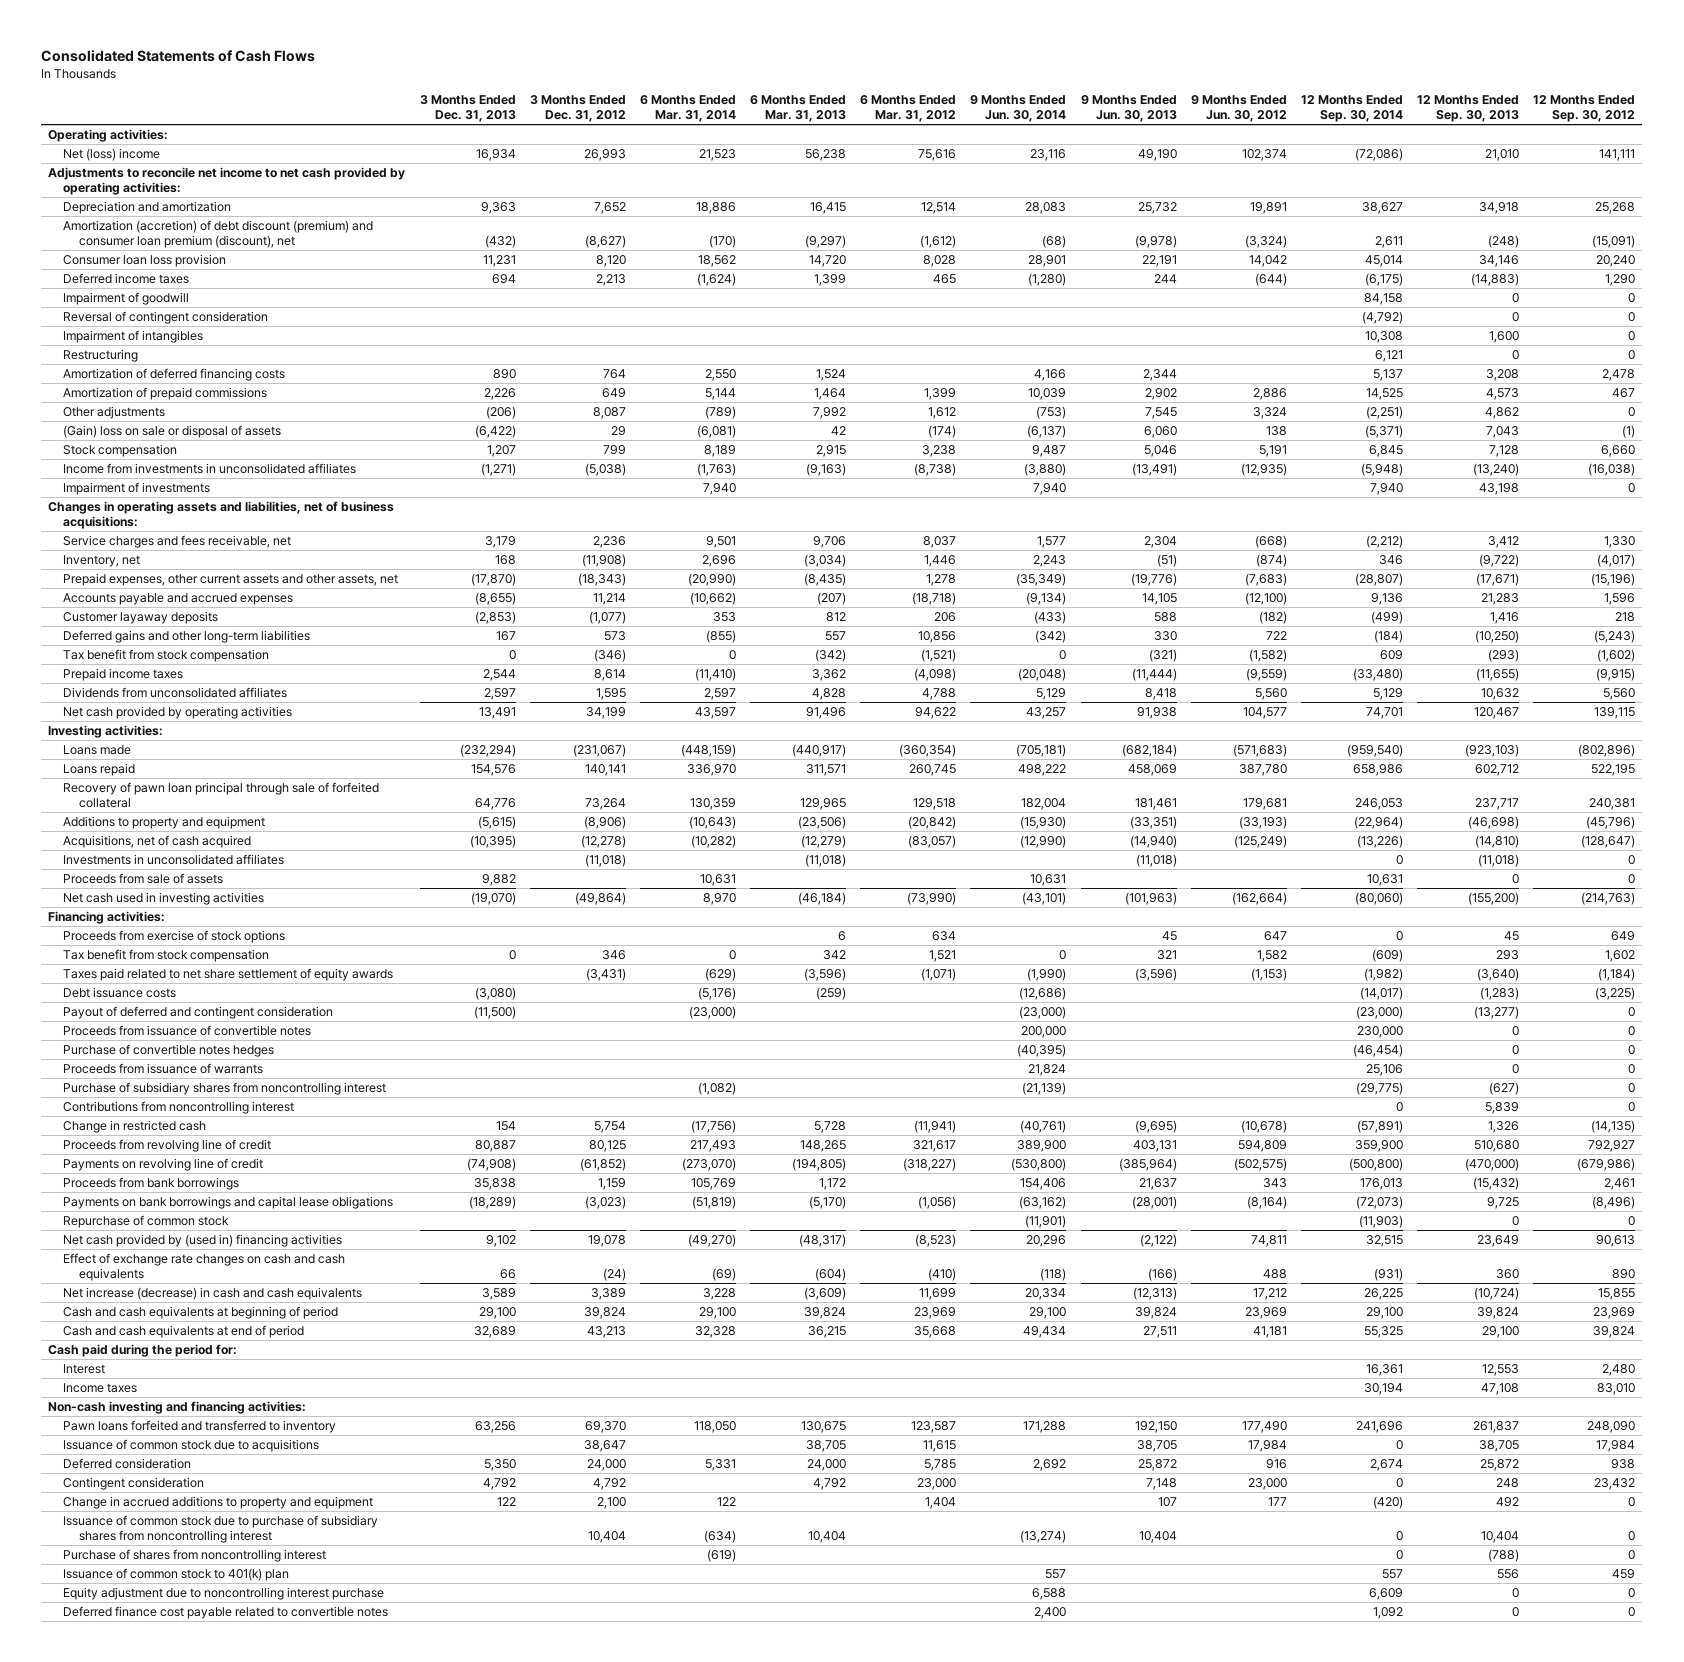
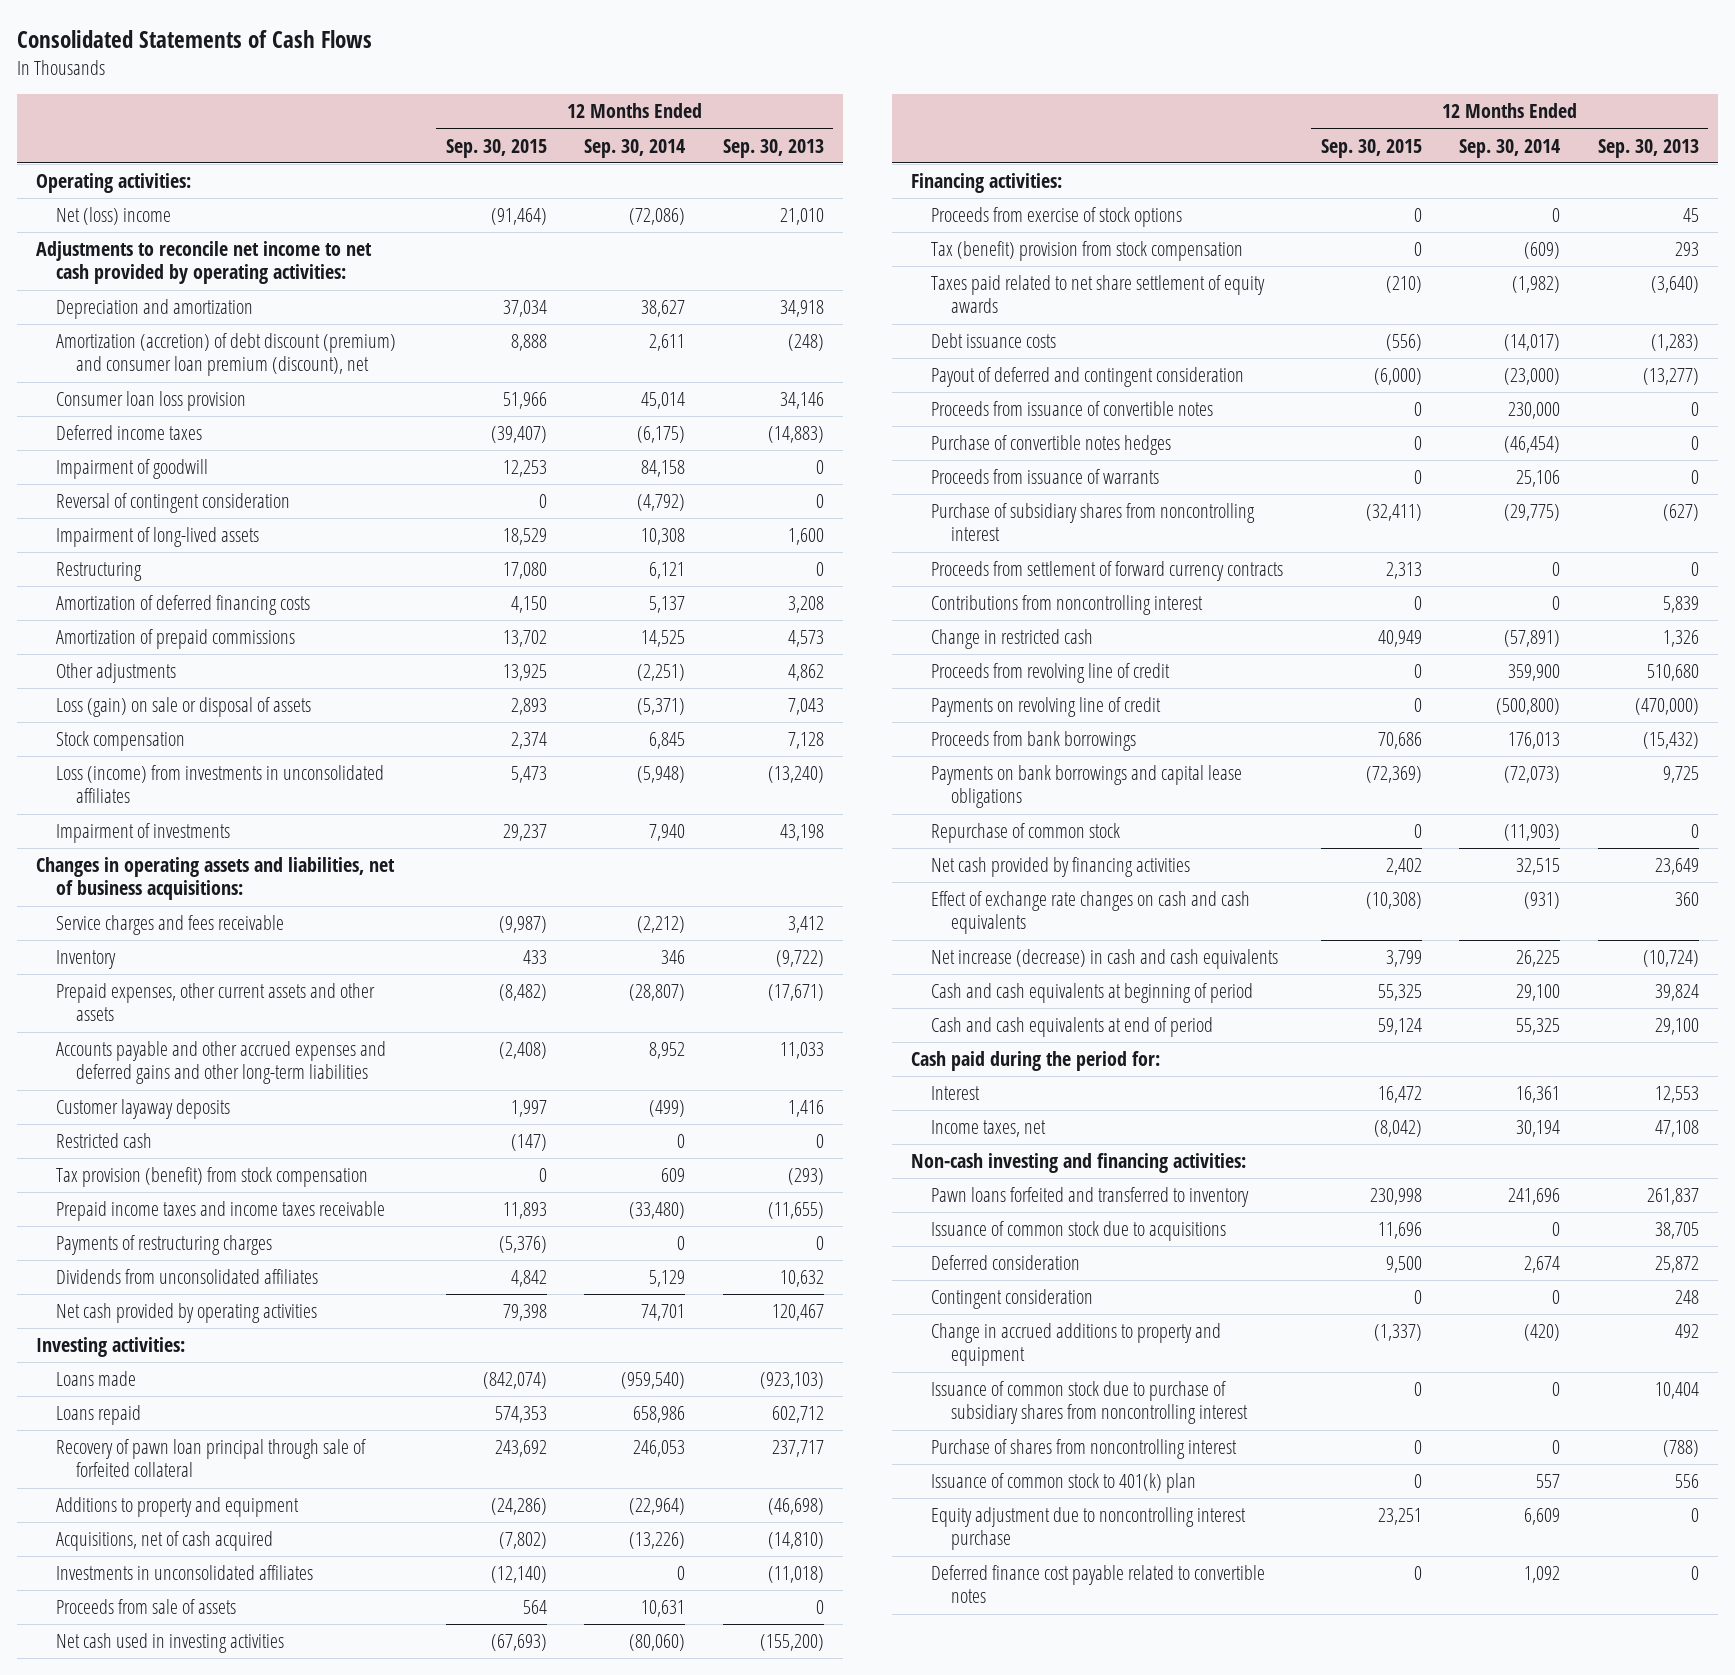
- | 3 Months Ended Dec. 31, 2013 | 3 Months Ended Dec. 31, 2012 | 6 Months Ended Mar. 31, 2014 | 6 Months Ended Mar. 31, 2013 | 6 Months Ended Mar. 31, 2012 | 9 Months Ended Jun. 30, 2014 | 9 Months Ended Jun. 30, 2013 | 9 Months Ended Jun. 30, 2012 | 12 Months Ended Sep. 30, 2014 | 12 Months Ended Sep. 30, 2013 | 12 Months Ended Sep. 30, 2012
+ | 12 Months Ended Sep. 30, 2015 | 12 Months Ended Sep. 30, 2014 | 12 Months Ended Sep. 30, 2013
- Impairment of intangibles | | | | | | | | | 10,308 | 1,600 | 0
+ Impairment of long-lived assets | 18,529 | 10,308 | 1,600
- (Gain) loss on sale or disposal of assets | (6,422) | 29 | (6,081) | 42 | (174) | (6,137) | 6,060 | 138 | (5,371) | 7,043 | (1)
+ Loss (gain) on sale or disposal of assets | 2,893 | (5,371) | 7,043
- Income from investments in unconsolidated affiliates | (1,271) | (5,038) | (1,763) | (9,163) | (8,738) | (3,880) | (13,491) | (12,935) | (5,948) | (13,240) | (16,038)
+ Loss (income) from investments in unconsolidated affiliates | 5,473 | (5,948) | (13,240)
- Service charges and fees receivable, net | 3,179 | 2,236 | 9,501 | 9,706 | 8,037 | 1,577 | 2,304 | (668) | (2,212) | 3,412 | 1,330
- Inventory, net | 168 | (11,908) | 2,696 | (3,034) | 1,446 | 2,243 | (51) | (874) | 346 | (9,722) | (4,017)
- Prepaid expenses, other current assets and other assets, net | (17,870) | (18,343) | (20,990) | (8,435) | 1,278 | (35,349) | (19,776) | (7,683) | (28,807) | (17,671) | (15,196)
- Accounts payable and accrued expenses | (8,655) | 11,214 | (10,662) | (207) | (18,718) | (9,134) | 14,105 | (12,100) | 9,136 | 21,283 | 1,596
+ Service charges and fees receivable | (9,987) | (2,212) | 3,412
+ Inventory | 433 | 346 | (9,722)
+ Prepaid expenses, other current assets and other assets | (8,482) | (28,807) | (17,671)
+ Accounts payable and other accrued expenses and deferred gains and other long-term liabilities | (2,408) | 8,952 | 11,033
- Deferred gains and other long-term liabilities | 167 | 573 | (855) | 557 | 10,856 | (342) | 330 | 722 | (184) | (10,250) | (5,243)
- Tax benefit from stock compensation | 0 | (346) | 0 | (342) | (1,521) | 0 | (321) | (1,582) | 609 | (293) | (1,602)
- Prepaid income taxes | 2,544 | 8,614 | (11,410) | 3,362 | (4,098) | (20,048) | (11,444) | (9,559) | (33,480) | (11,655) | (9,915)
+ Restricted cash | (147) | 0 | 0
+ Tax provision (benefit) from stock compensation | 0 | 609 | (293)
+ Prepaid income taxes and income taxes receivable | 11,893 | (33,480) | (11,655)
+ Payments of restructuring charges | (5,376) | 0 | 0
- Tax benefit from stock compensation | 0 | 346 | 0 | 342 | 1,521 | 0 | 321 | 1,582 | (609) | 293 | 1,602
+ Tax (benefit) provision from stock compensation | 0 | (609) | 293
+ Proceeds from settlement of forward currency contracts | 2,313 | 0 | 0
- Net cash provided by (used in) financing activities | 9,102 | 19,078 | (49,270) | (48,317) | (8,523) | 20,296 | (2,122) | 74,811 | 32,515 | 23,649 | 90,613
+ Net cash provided by financing activities | 2,402 | 32,515 | 23,649
- Income taxes | | | | | | | | | 30,194 | 47,108 | 83,010
+ Income taxes, net | (8,042) | 30,194 | 47,108

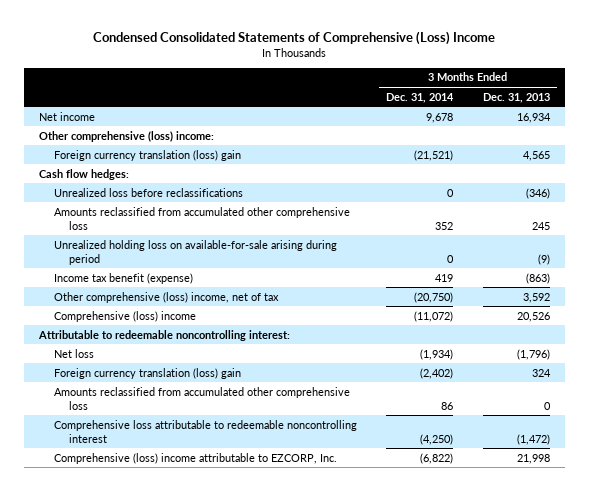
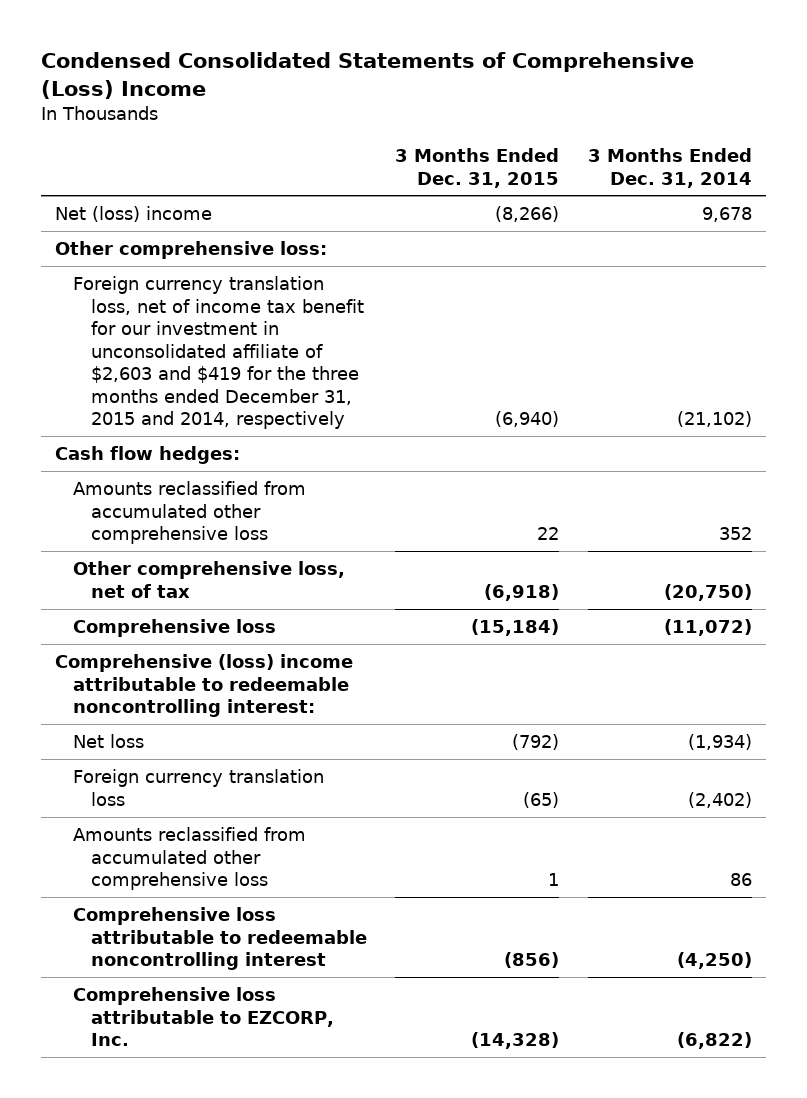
- | 3 Months Ended Dec. 31, 2014 | 3 Months Ended Dec. 31, 2013
+ | 3 Months Ended Dec. 31, 2015 | 3 Months Ended Dec. 31, 2014
- Net income | 9,678 | 16,934
- Other comprehensive (loss) income:
- Foreign currency translation (loss) gain | (21,521) | 4,565
+ Net (loss) income | (8,266) | 9,678
+ Other comprehensive loss:
+ Foreign currency translation loss, net of income tax benefit for our investment in unconsolidated affiliate of $2,603 and $419 for the three months ended December 31, 2015 and 2014, respectively | (6,940) | (21,102)
- Unrealized loss before reclassifications | 0 | (346)
- Unrealized holding loss on available-for-sale arising during period | 0 | (9)
- Income tax benefit (expense) | 419 | (863)
- Other comprehensive (loss) income, net of tax | (20,750) | 3,592
- Comprehensive (loss) income | (11,072) | 20,526
- Attributable to redeemable noncontrolling interest:
+ Other comprehensive loss, net of tax | (6,918) | (20,750)
+ Comprehensive loss | (15,184) | (11,072)
+ Comprehensive (loss) income attributable to redeemable noncontrolling interest:
- Foreign currency translation (loss) gain | (2,402) | 324
+ Foreign currency translation loss | (65) | (2,402)
- Comprehensive (loss) income attributable to EZCORP, Inc. | (6,822) | 21,998
+ Comprehensive loss attributable to EZCORP, Inc. | (14,328) | (6,822)

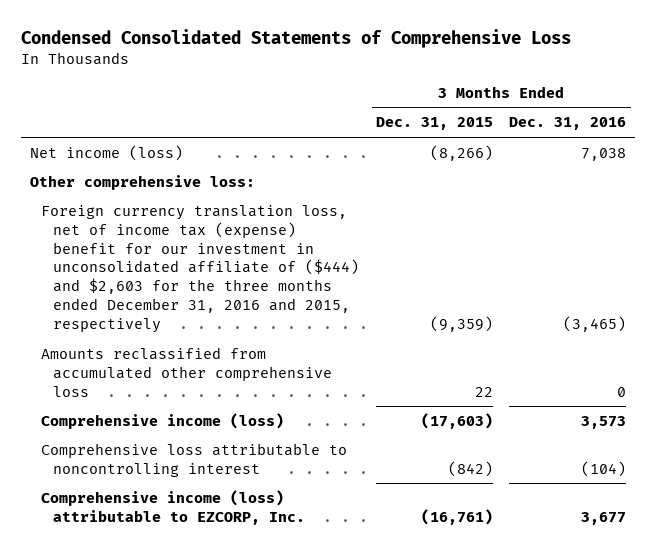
- Condensed Consolidated Statements of Comprehensive (Loss) Income
+ Condensed Consolidated Statements of Comprehensive Loss
- | 3 Months Ended Dec. 31, 2015 | 3 Months Ended Dec. 31, 2014
+ | 3 Months Ended Dec. 31, 2015 | 3 Months Ended Dec. 31, 2016
- Net (loss) income | (8,266) | 9,678
+ Net income (loss) | (8,266) | 7,038
- Foreign currency translation loss, net of income tax benefit for our investment in unconsolidated affiliate of $2,603 and $419 for the three months ended December 31, 2015 and 2014, respectively | (6,940) | (21,102)
- Cash flow hedges:
+ Foreign currency translation loss, net of income tax (expense) benefit for our investment in unconsolidated affiliate of ($444) and $2,603 for the three months ended December 31, 2016 and 2015, respectively | (9,359) | (3,465)
- Other comprehensive loss, net of tax | (6,918) | (20,750)
- Comprehensive loss | (15,184) | (11,072)
- Comprehensive (loss) income attributable to redeemable noncontrolling interest:
- Net loss | (792) | (1,934)
- Foreign currency translation loss | (65) | (2,402)
- Amounts reclassified from accumulated other comprehensive loss | 1 | 86
- Comprehensive loss attributable to redeemable noncontrolling interest | (856) | (4,250)
- Comprehensive loss attributable to EZCORP, Inc. | (14,328) | (6,822)
+ Comprehensive income (loss) | (17,603) | 3,573
+ Comprehensive loss attributable to noncontrolling interest | (842) | (104)
+ Comprehensive income (loss) attributable to EZCORP, Inc. | (16,761) | 3,677

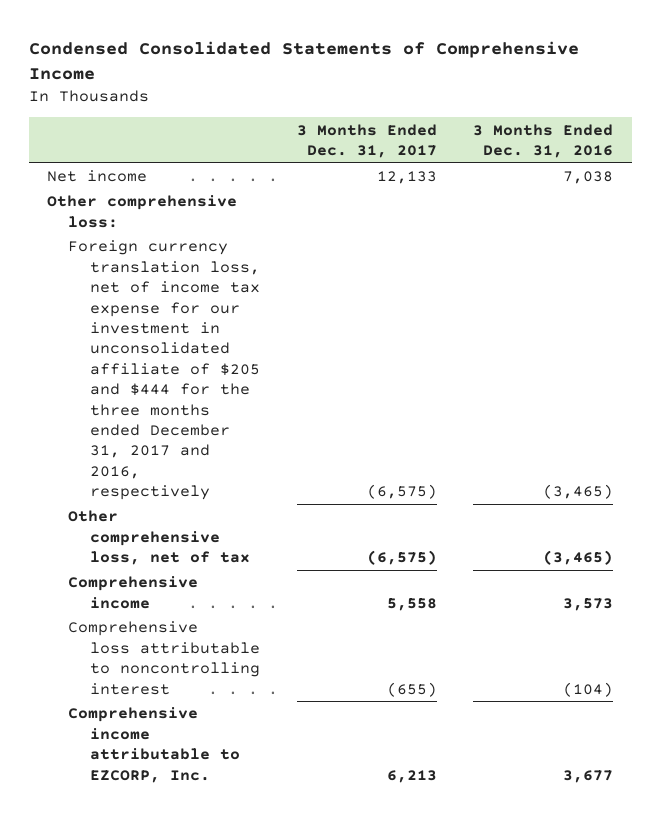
- Condensed Consolidated Statements of Comprehensive Loss
+ Condensed Consolidated Statements of Comprehensive Income
- | 3 Months Ended Dec. 31, 2015 | 3 Months Ended Dec. 31, 2016
+ | 3 Months Ended Dec. 31, 2017 | 3 Months Ended Dec. 31, 2016
- Net income (loss) | (8,266) | 7,038
+ Net income | 12,133 | 7,038
- Foreign currency translation loss, net of income tax (expense) benefit for our investment in unconsolidated affiliate of ($444) and $2,603 for the three months ended December 31, 2016 and 2015, respectively | (9,359) | (3,465)
- Amounts reclassified from accumulated other comprehensive loss | 22 | 0
- Comprehensive income (loss) | (17,603) | 3,573
+ Foreign currency translation loss, net of income tax expense for our investment in unconsolidated affiliate of $205 and $444 for the three months ended December 31, 2017 and 2016, respectively | (6,575) | (3,465)
+ Other comprehensive loss, net of tax | (6,575) | (3,465)
+ Comprehensive income | 5,558 | 3,573
- Comprehensive income (loss) attributable to EZCORP, Inc. | (16,761) | 3,677
+ Comprehensive income attributable to EZCORP, Inc. | 6,213 | 3,677

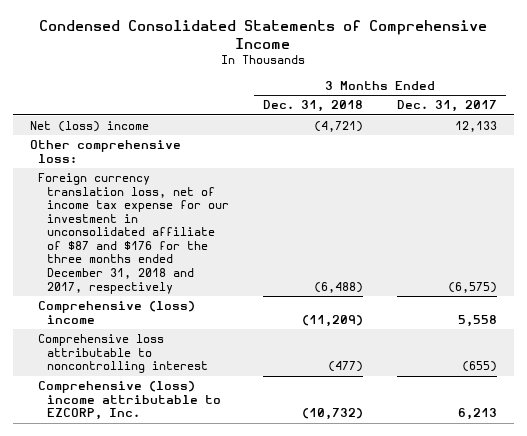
- | 3 Months Ended Dec. 31, 2017 | 3 Months Ended Dec. 31, 2016
+ | 3 Months Ended Dec. 31, 2018 | 3 Months Ended Dec. 31, 2017
- Net income | 12,133 | 7,038
+ Net (loss) income | (4,721) | 12,133
- Foreign currency translation loss, net of income tax expense for our investment in unconsolidated affiliate of $205 and $444 for the three months ended December 31, 2017 and 2016, respectively | (6,575) | (3,465)
- Other comprehensive loss, net of tax | (6,575) | (3,465)
- Comprehensive income | 5,558 | 3,573
+ Foreign currency translation loss, net of income tax expense for our investment in unconsolidated affiliate of $87 and $176 for the three months ended December 31, 2018 and 2017, respectively | (6,488) | (6,575)
+ Comprehensive (loss) income | (11,209) | 5,558
- Comprehensive income attributable to EZCORP, Inc. | 6,213 | 3,677
+ Comprehensive (loss) income attributable to EZCORP, Inc. | (10,732) | 6,213

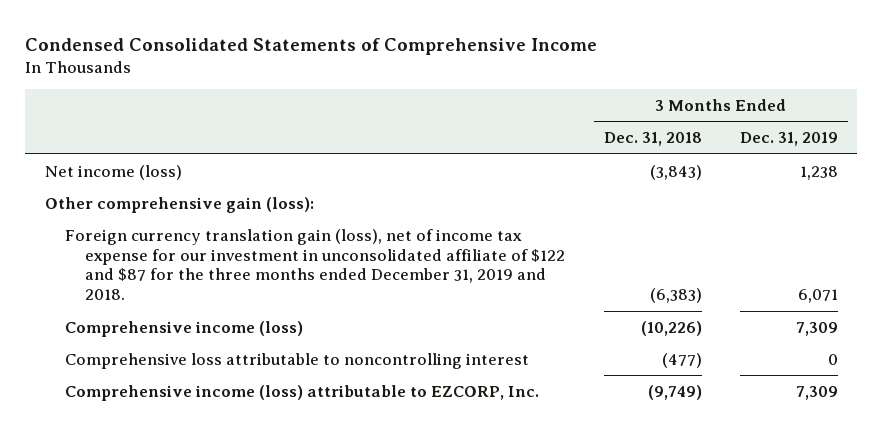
- | 3 Months Ended Dec. 31, 2018 | 3 Months Ended Dec. 31, 2017
+ | 3 Months Ended Dec. 31, 2018 | 3 Months Ended Dec. 31, 2019
- Net (loss) income | (4,721) | 12,133
- Other comprehensive loss:
- Foreign currency translation loss, net of income tax expense for our investment in unconsolidated affiliate of $87 and $176 for the three months ended December 31, 2018 and 2017, respectively | (6,488) | (6,575)
- Comprehensive (loss) income | (11,209) | 5,558
+ Net income (loss) | (3,843) | 1,238
+ Other comprehensive gain (loss):
+ Foreign currency translation gain (loss), net of income tax expense for our investment in unconsolidated affiliate of $122 and $87 for the three months ended December 31, 2019 and 2018. | (6,383) | 6,071
+ Comprehensive income (loss) | (10,226) | 7,309
- Comprehensive (loss) income attributable to EZCORP, Inc. | (10,732) | 6,213
+ Comprehensive income (loss) attributable to EZCORP, Inc. | (9,749) | 7,309

